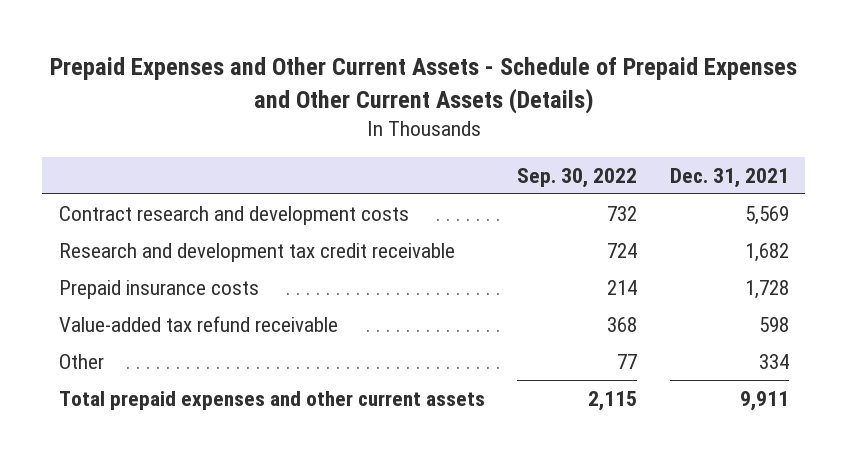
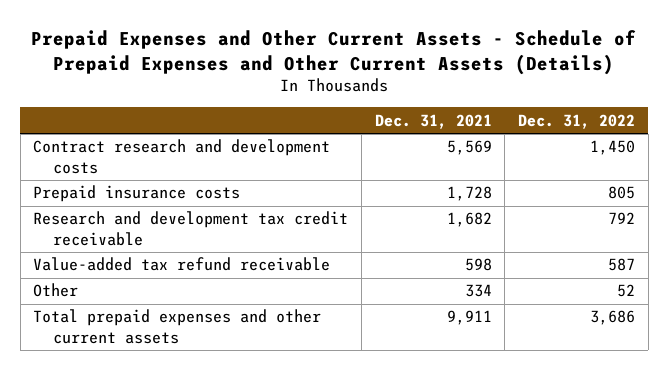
- | Sep. 30, 2022 | Dec. 31, 2021
+ | Dec. 31, 2021 | Dec. 31, 2022
moved down: Research and development tax credit receivable | 1,682 | 792

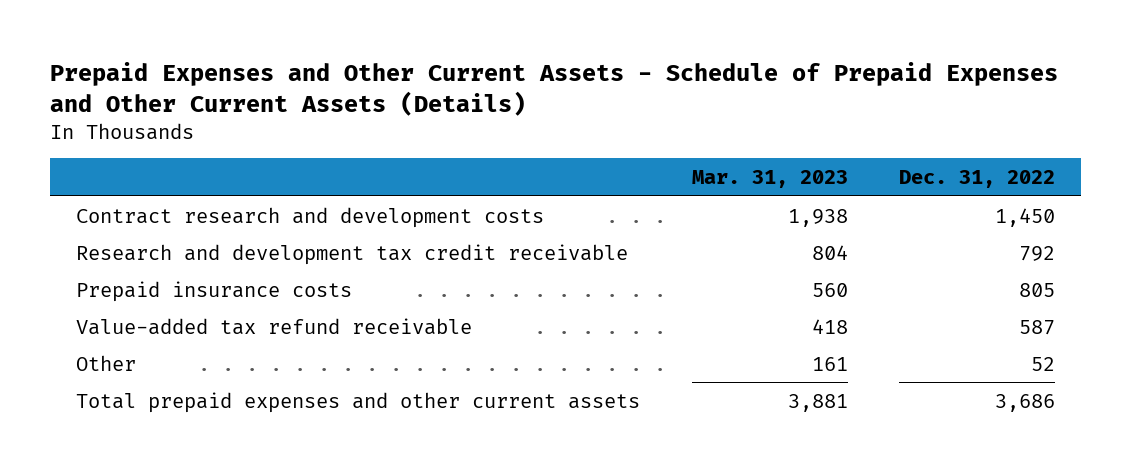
- | Dec. 31, 2021 | Dec. 31, 2022
+ | Mar. 31, 2023 | Dec. 31, 2022
moved down: Prepaid insurance costs | 560 | 805

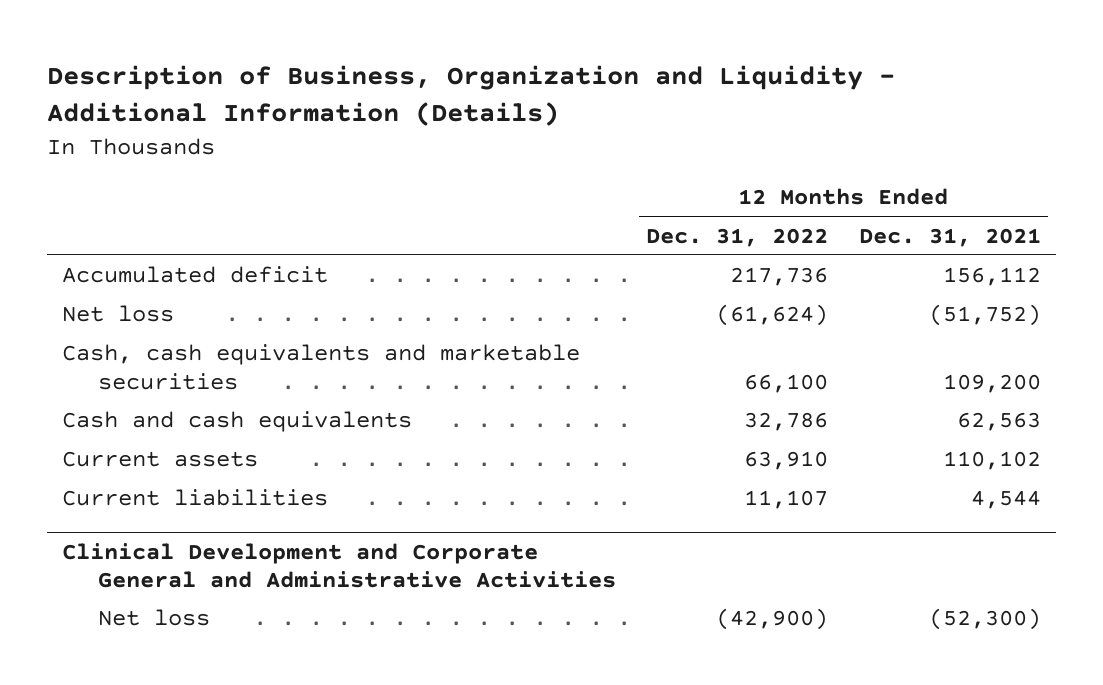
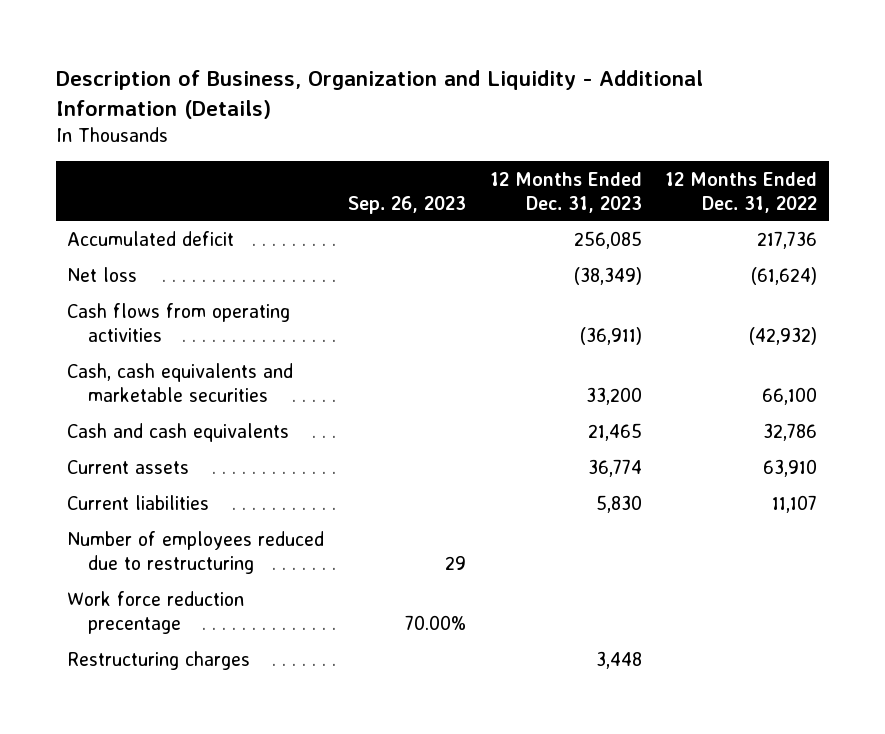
- | 12 Months Ended Dec. 31, 2022 | 12 Months Ended Dec. 31, 2021
+ | Sep. 26, 2023 | 12 Months Ended Dec. 31, 2023 | 12 Months Ended Dec. 31, 2022
+ Cash flows from operating activities | | (36,911) | (42,932)
- Clinical Development and Corporate General and Administrative Activities
- Net loss | (42,900) | (52,300)
+ Number of employees reduced due to restructuring | 29 | |
+ Work force reduction precentage | 70.00% | |
+ Restructuring charges | | 3,448 |

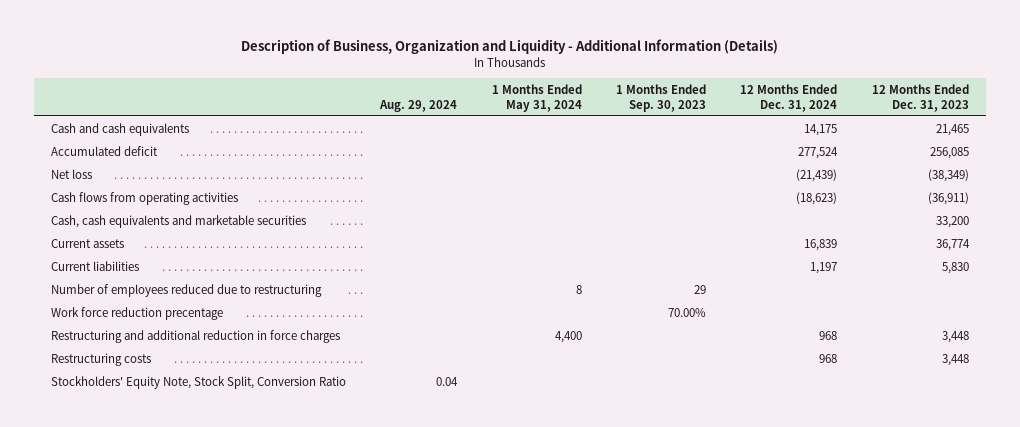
- | Sep. 26, 2023 | 12 Months Ended Dec. 31, 2023 | 12 Months Ended Dec. 31, 2022
+ | Aug. 29, 2024 | 1 Months Ended May 31, 2024 | 1 Months Ended Sep. 30, 2023 | 12 Months Ended Dec. 31, 2024 | 12 Months Ended Dec. 31, 2023
moved up: Cash and cash equivalents | | | | 14,175 | 21,465
- Restructuring charges | | 3,448 |
+ Restructuring and additional reduction in force charges | | 4,400 | | 968 | 3,448
+ Restructuring costs | | | | 968 | 3,448
+ Stockholders' Equity Note, Stock Split, Conversion Ratio | 0.04 | | | |

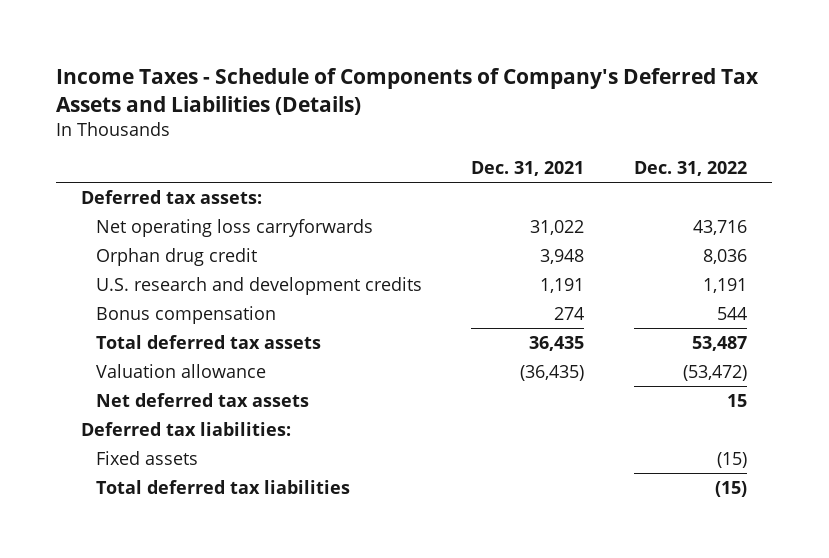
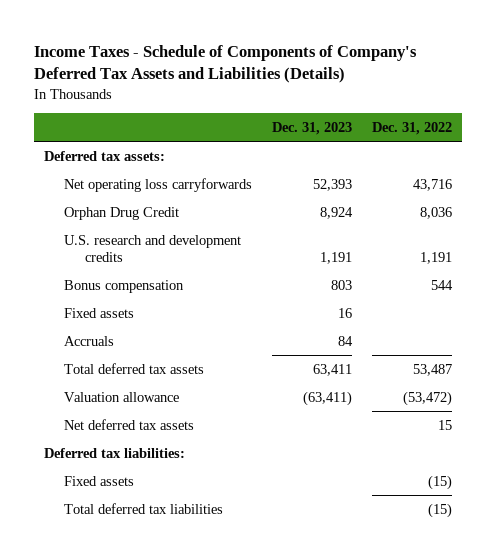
- | Dec. 31, 2021 | Dec. 31, 2022
+ | Dec. 31, 2023 | Dec. 31, 2022
- Orphan drug credit | 3,948 | 8,036
+ Orphan Drug Credit | 8,924 | 8,036
+ Fixed assets | 16 |
+ Accruals | 84 |

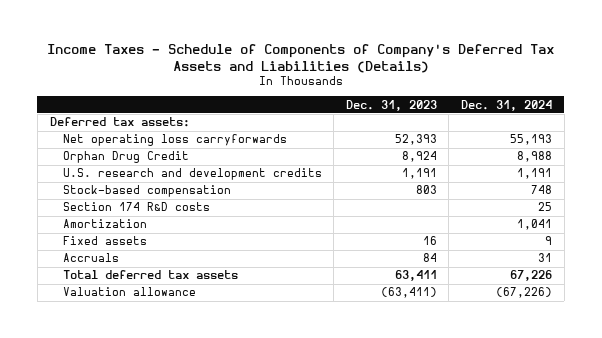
- | Dec. 31, 2023 | Dec. 31, 2022
+ | Dec. 31, 2023 | Dec. 31, 2024
- Bonus compensation | 803 | 544
+ Stock-based compensation | 803 | 748
+ Section 174 R&D costs | | 25
+ Amortization | | 1,041
- Net deferred tax assets | | 15
- Deferred tax liabilities:
- Fixed assets | | (15)
- Total deferred tax liabilities | | (15)

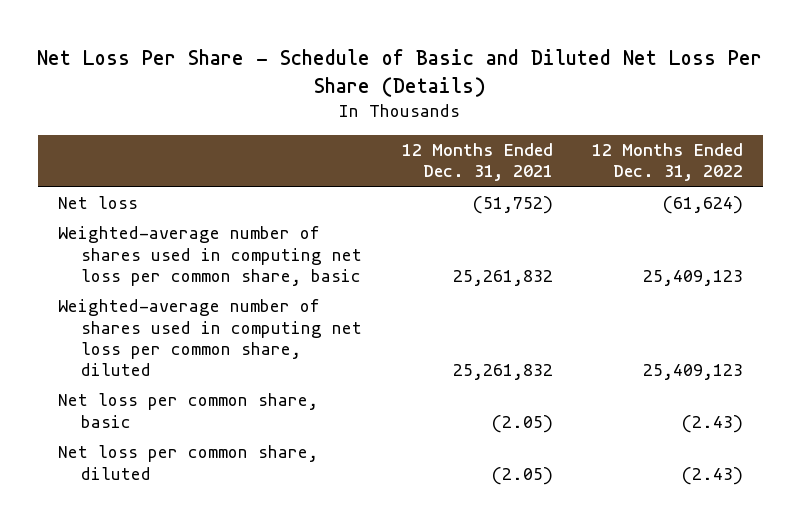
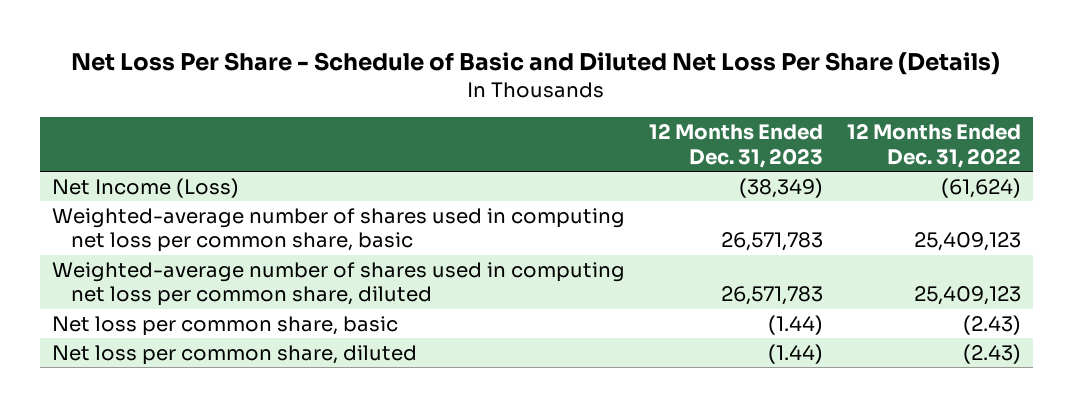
- | 12 Months Ended Dec. 31, 2021 | 12 Months Ended Dec. 31, 2022
+ | 12 Months Ended Dec. 31, 2023 | 12 Months Ended Dec. 31, 2022
- Net loss | (51,752) | (61,624)
+ Net Income (Loss) | (38,349) | (61,624)

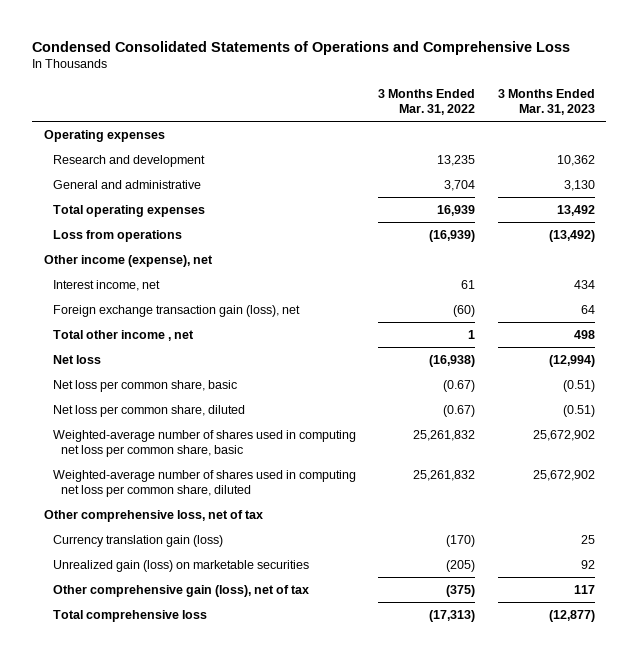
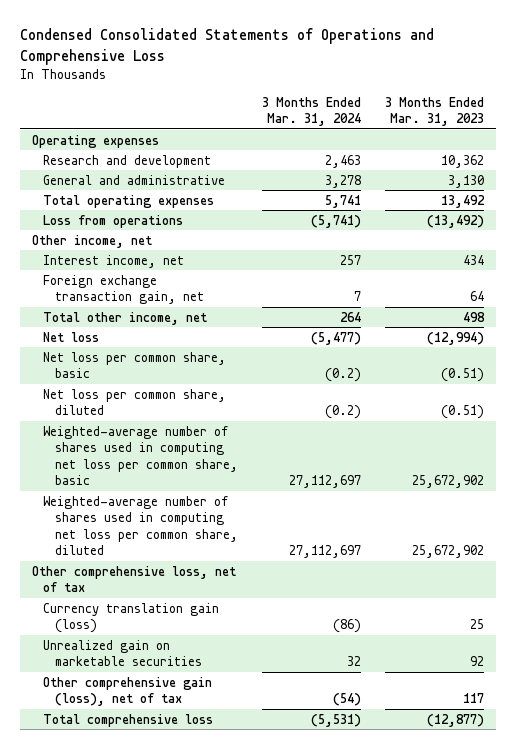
- | 3 Months Ended Mar. 31, 2022 | 3 Months Ended Mar. 31, 2023
+ | 3 Months Ended Mar. 31, 2024 | 3 Months Ended Mar. 31, 2023
- Other income (expense), net
+ Other income, net
- Foreign exchange transaction gain (loss), net | (60) | 64
- Total other income , net | 1 | 498
+ Foreign exchange transaction gain, net | 7 | 64
+ Total other income, net | 264 | 498
- Unrealized gain (loss) on marketable securities | (205) | 92
+ Unrealized gain on marketable securities | 32 | 92

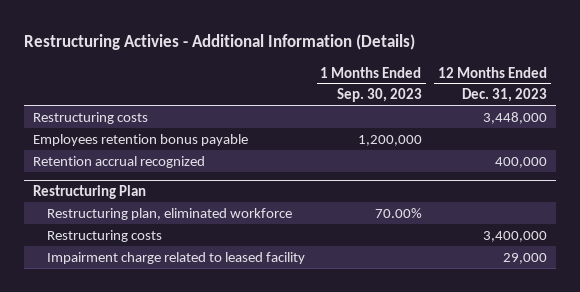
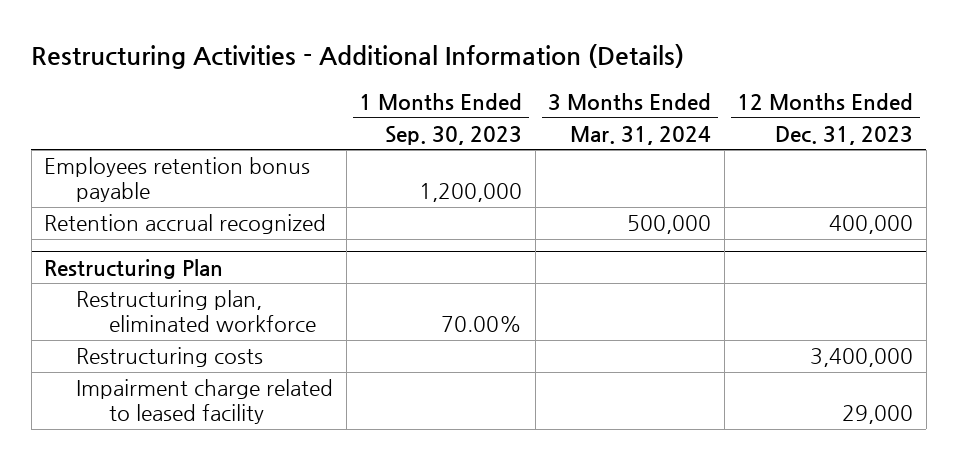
- Restructuring Activies - Additional Information (Details)
+ Restructuring Activities - Additional Information (Details)
- | 1 Months Ended Sep. 30, 2023 | 12 Months Ended Dec. 31, 2023
+ | 1 Months Ended Sep. 30, 2023 | 3 Months Ended Mar. 31, 2024 | 12 Months Ended Dec. 31, 2023
- Restructuring costs | | 3,448,000

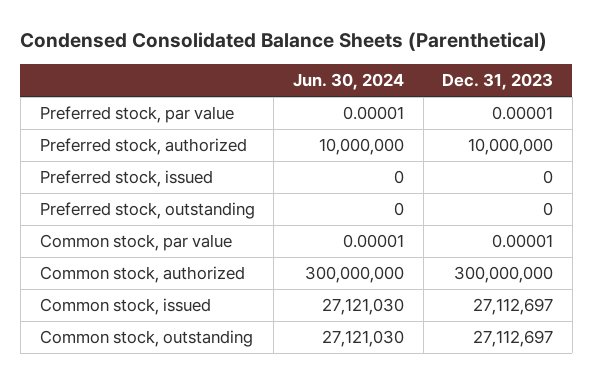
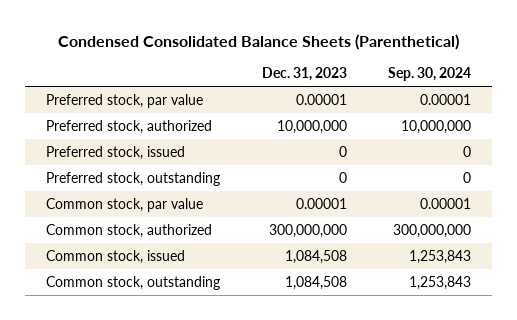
- | Jun. 30, 2024 | Dec. 31, 2023
+ | Dec. 31, 2023 | Sep. 30, 2024
- Common stock, issued | 27,121,030 | 27,112,697
- Common stock, outstanding | 27,121,030 | 27,112,697
+ Common stock, issued | 1,084,508 | 1,253,843
+ Common stock, outstanding | 1,084,508 | 1,253,843

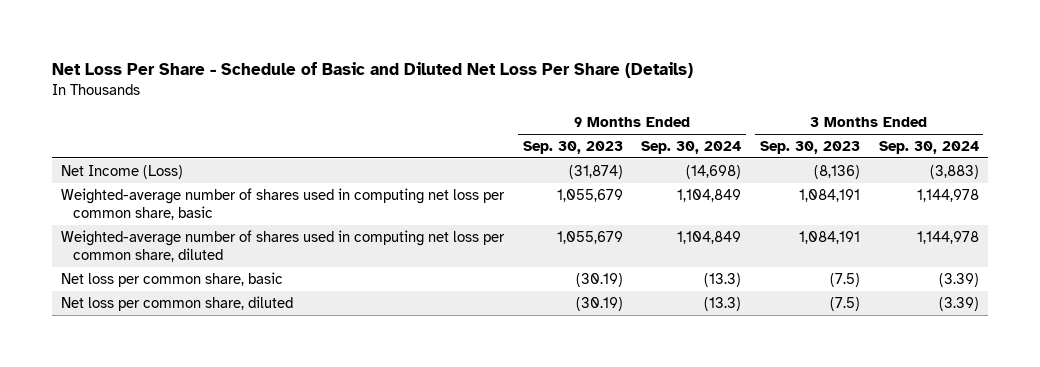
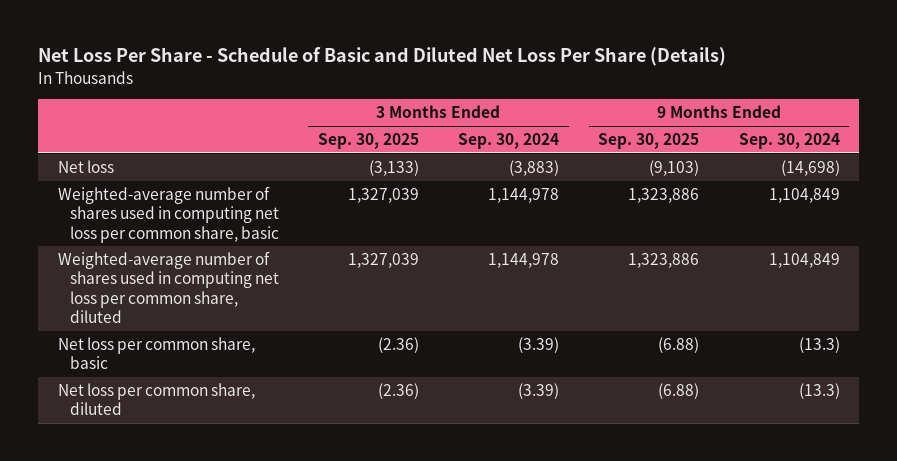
- | 9 Months Ended Sep. 30, 2023 | 9 Months Ended Sep. 30, 2024 | 3 Months Ended Sep. 30, 2023 | 3 Months Ended Sep. 30, 2024
+ | 3 Months Ended Sep. 30, 2025 | 3 Months Ended Sep. 30, 2024 | 9 Months Ended Sep. 30, 2025 | 9 Months Ended Sep. 30, 2024
- Net Income (Loss) | (31,874) | (14,698) | (8,136) | (3,883)
+ Net loss | (3,133) | (3,883) | (9,103) | (14,698)

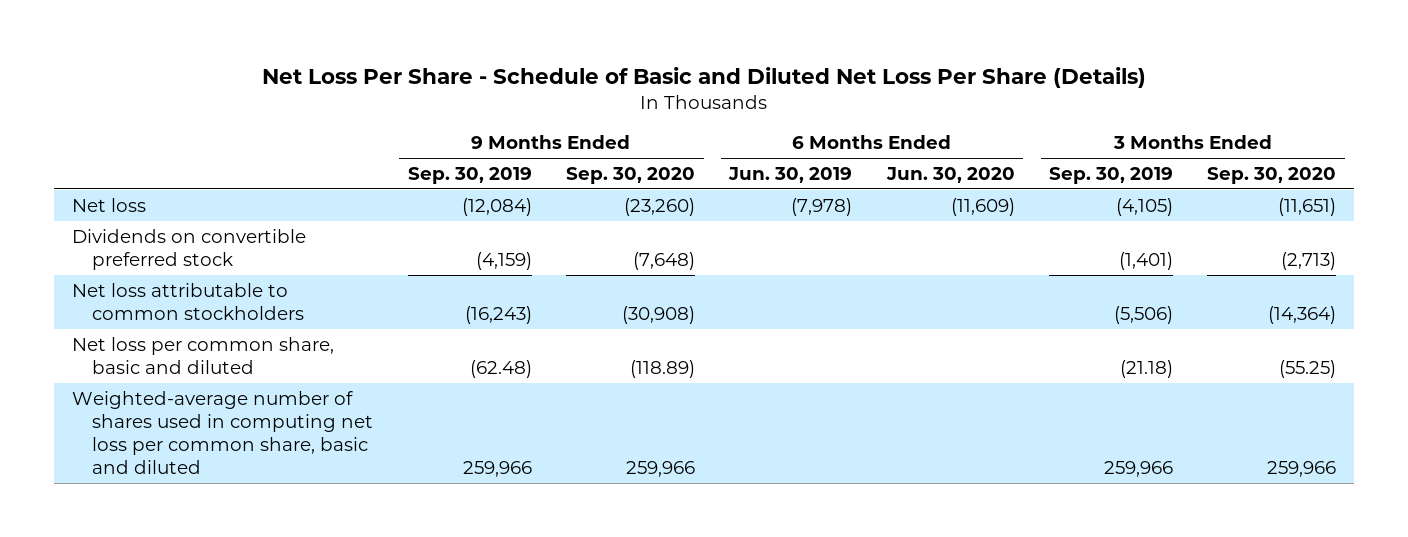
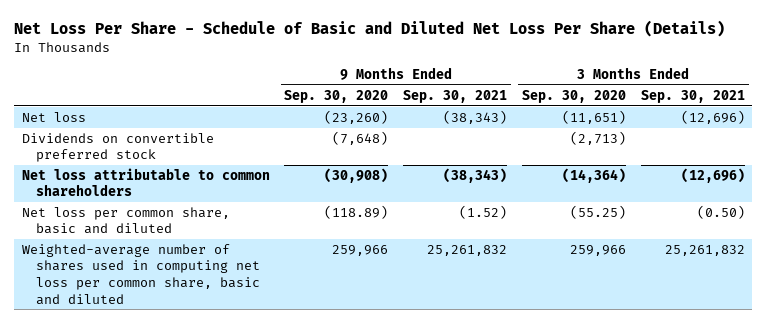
- | 9 Months Ended Sep. 30, 2019 | 9 Months Ended Sep. 30, 2020 | 6 Months Ended Jun. 30, 2019 | 6 Months Ended Jun. 30, 2020 | 3 Months Ended Sep. 30, 2019 | 3 Months Ended Sep. 30, 2020
+ | 9 Months Ended Sep. 30, 2020 | 9 Months Ended Sep. 30, 2021 | 3 Months Ended Sep. 30, 2020 | 3 Months Ended Sep. 30, 2021
- Net loss attributable to common stockholders | (16,243) | (30,908) | | | (5,506) | (14,364)
+ Net loss attributable to common shareholders | (30,908) | (38,343) | (14,364) | (12,696)

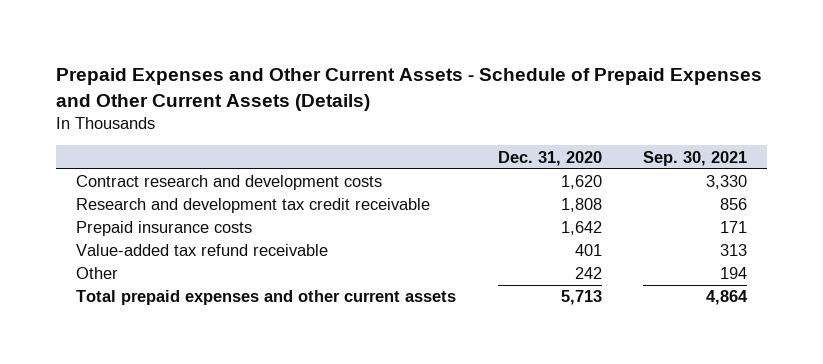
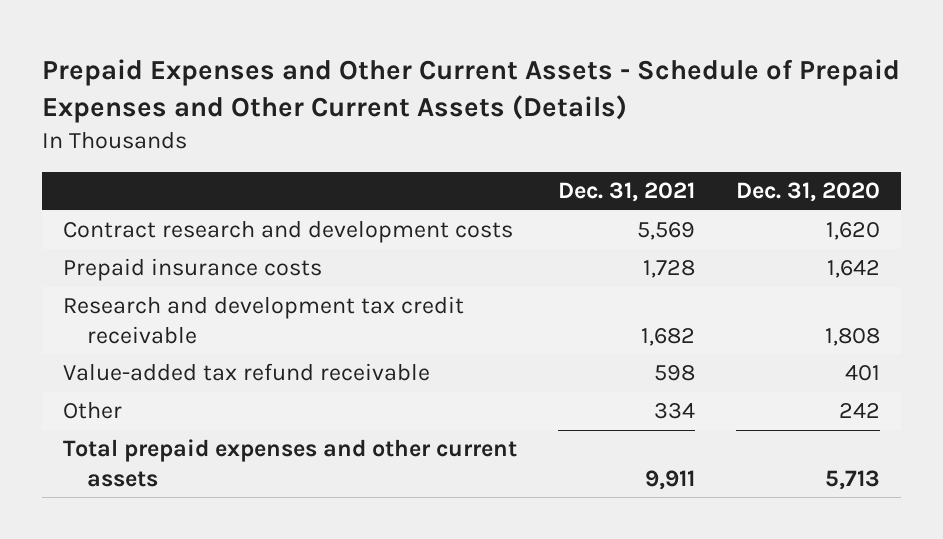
- | Dec. 31, 2020 | Sep. 30, 2021
+ | Dec. 31, 2021 | Dec. 31, 2020
moved down: Research and development tax credit receivable | 1,682 | 1,808

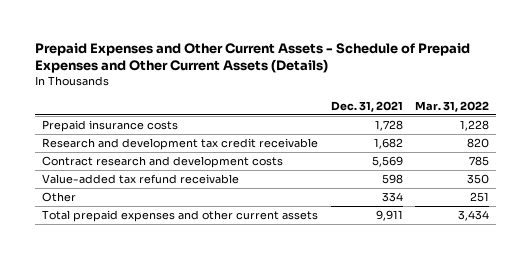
- | Dec. 31, 2021 | Dec. 31, 2020
+ | Dec. 31, 2021 | Mar. 31, 2022
moved down: Contract research and development costs | 5,569 | 785

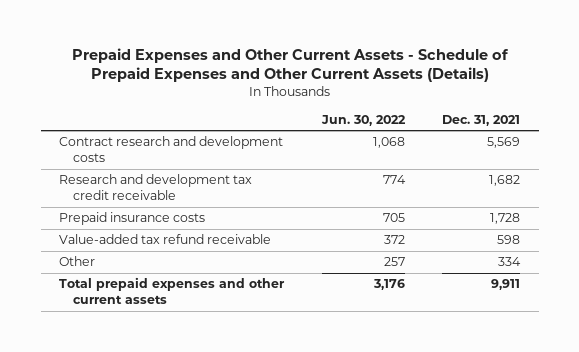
- | Dec. 31, 2021 | Mar. 31, 2022
+ | Jun. 30, 2022 | Dec. 31, 2021
moved down: Research and development tax credit receivable | 774 | 1,682
moved down: Prepaid insurance costs | 705 | 1,728

